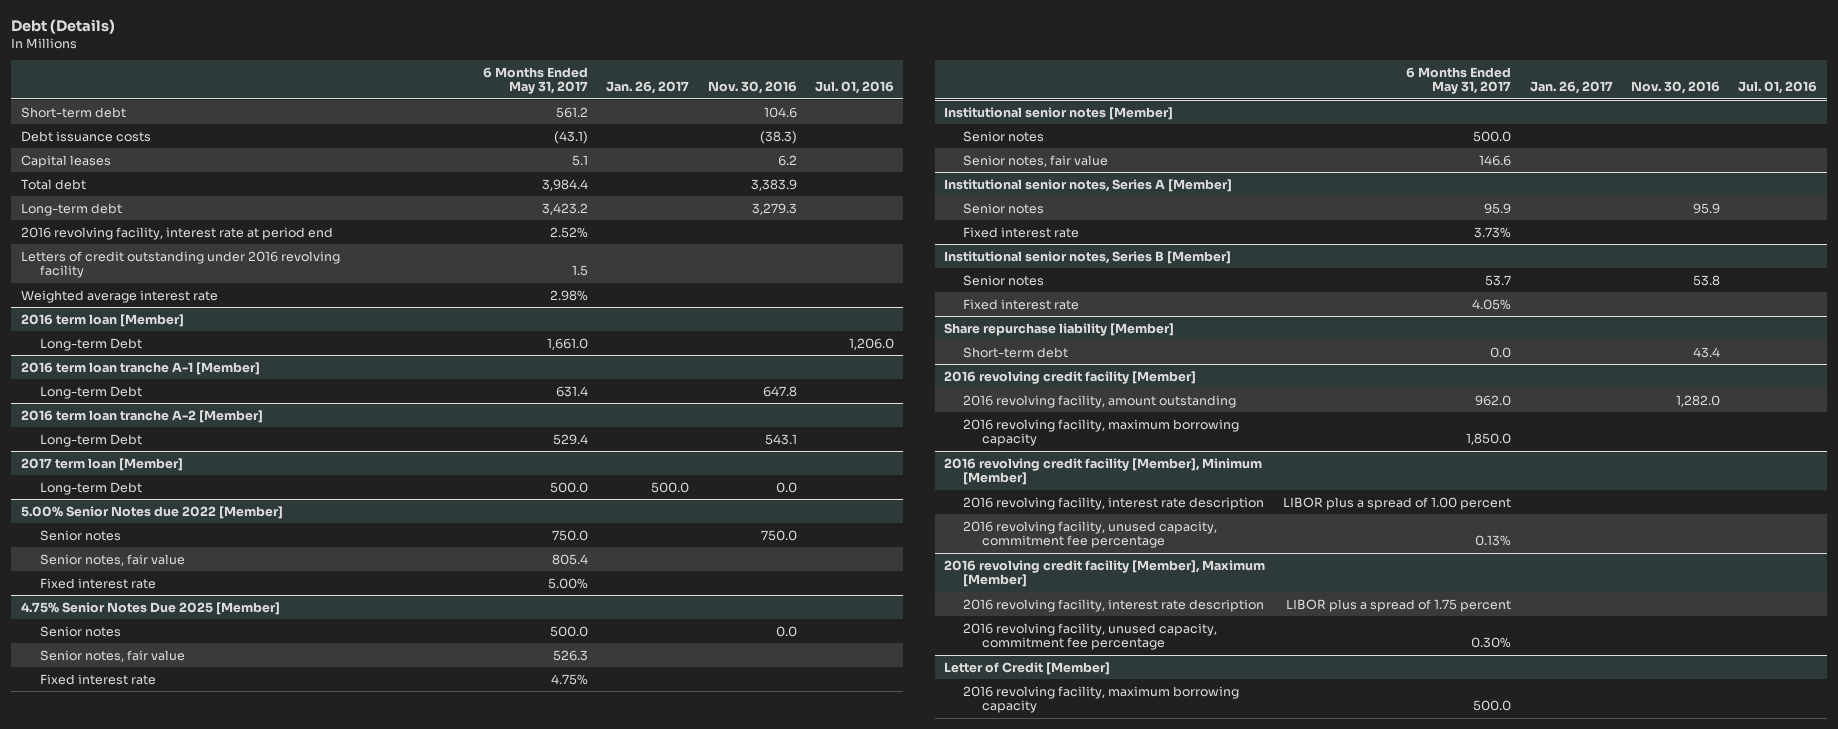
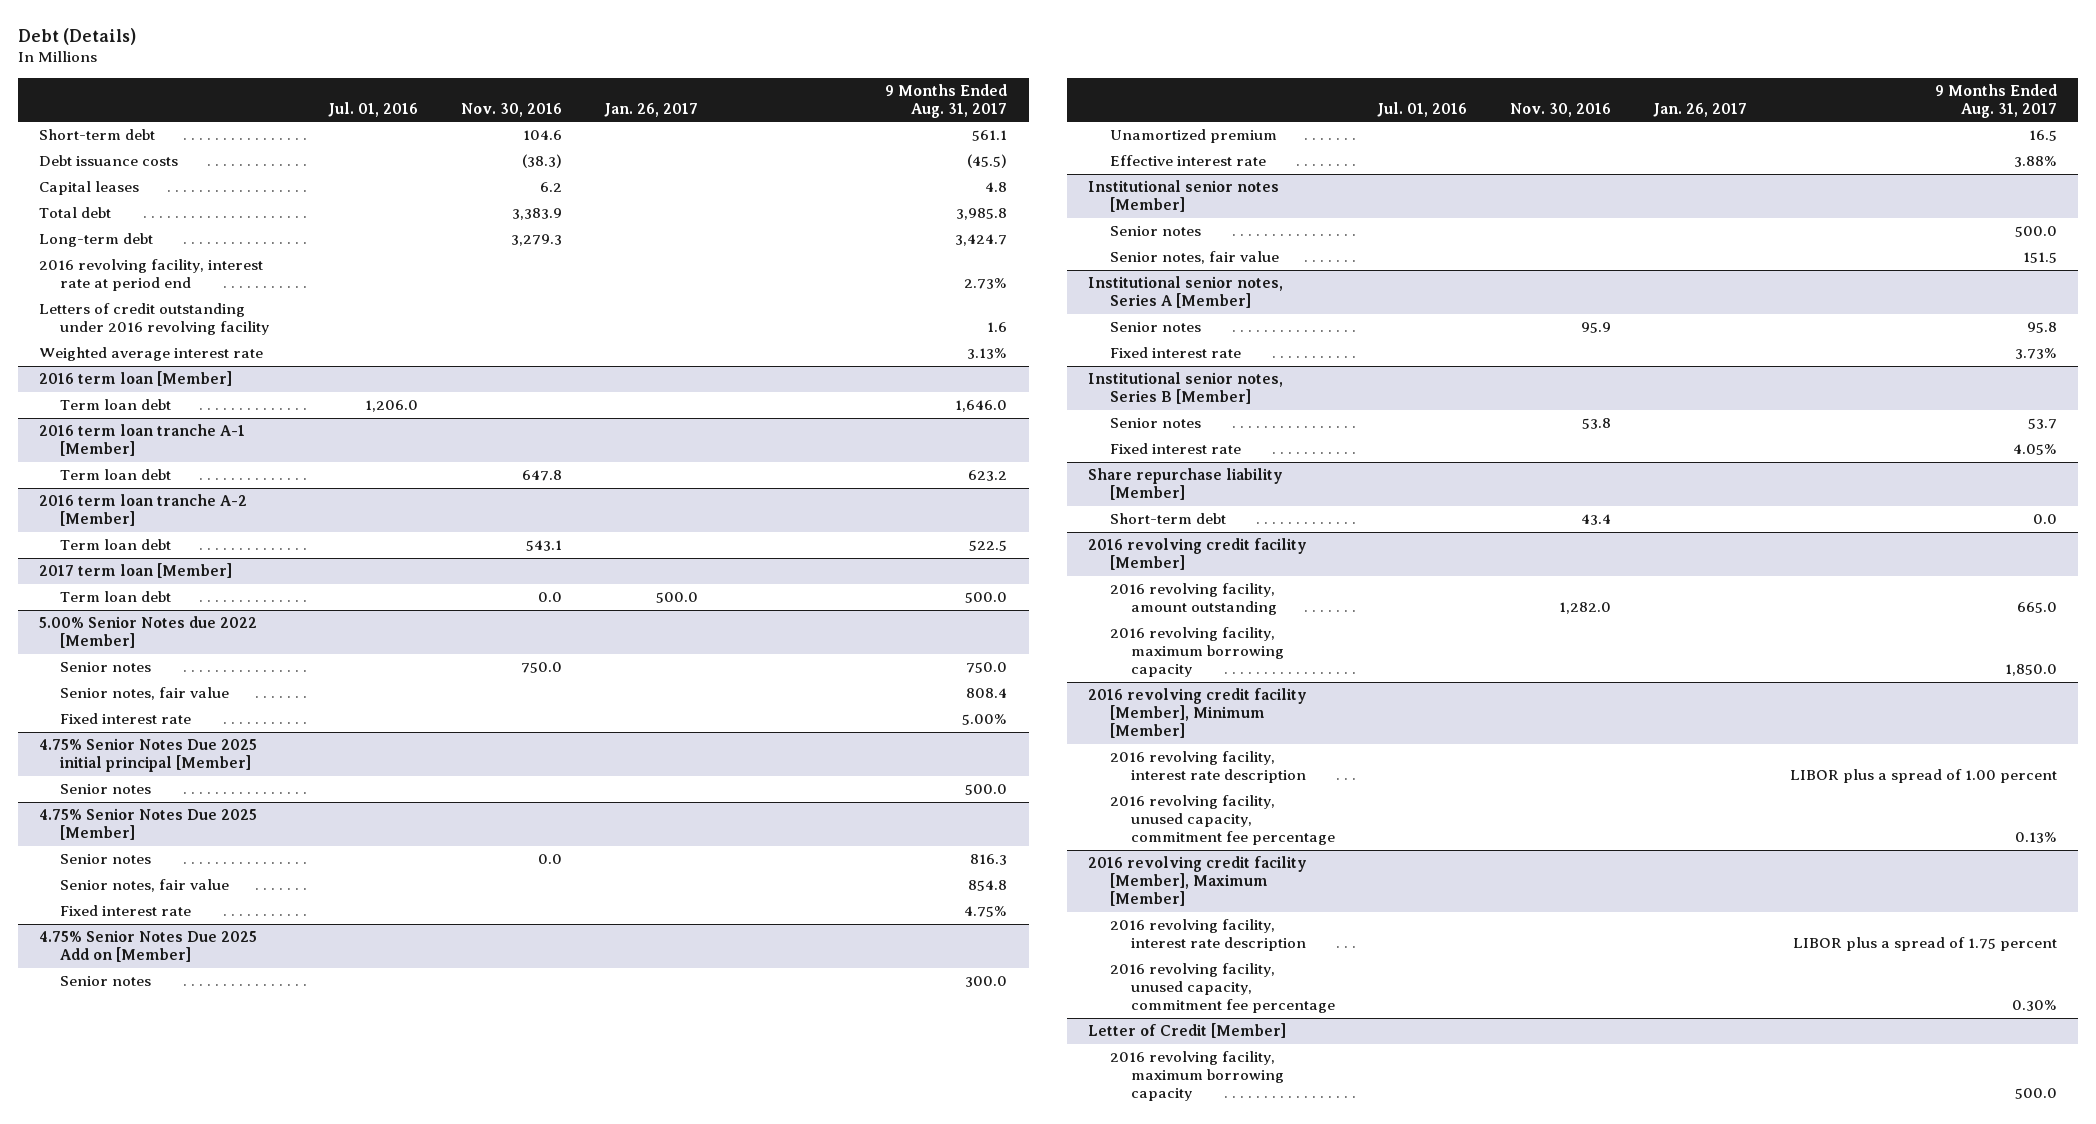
- | 6 Months Ended May 31, 2017 | Jan. 26, 2017 | Nov. 30, 2016 | Jul. 01, 2016
+ | Jul. 01, 2016 | Nov. 30, 2016 | Jan. 26, 2017 | 9 Months Ended Aug. 31, 2017
@ 2016 term loan [Member]
- Long-term Debt | 1,661.0 | | | 1,206.0
+ Term loan debt | 1,206.0 | | | 1,646.0
@ 2016 term loan tranche A-1 [Member]
- Long-term Debt | 631.4 | | 647.8 |
+ Term loan debt | | 647.8 | | 623.2
@ 2016 term loan tranche A-2 [Member]
- Long-term Debt | 529.4 | | 543.1 |
+ Term loan debt | | 543.1 | | 522.5
@ 2017 term loan [Member]
- Long-term Debt | 500.0 | 500.0 | 0.0 |
+ Term loan debt | | 0.0 | 500.0 | 500.0
+ 4.75% Senior Notes Due 2025 initial principal [Member]
+ Senior notes | | | | 500.0
+ 4.75% Senior Notes Due 2025 Add on [Member]
+ Senior notes | | | | 300.0
+ Unamortized premium | | | | 16.5
+ Effective interest rate | | | | 3.88%

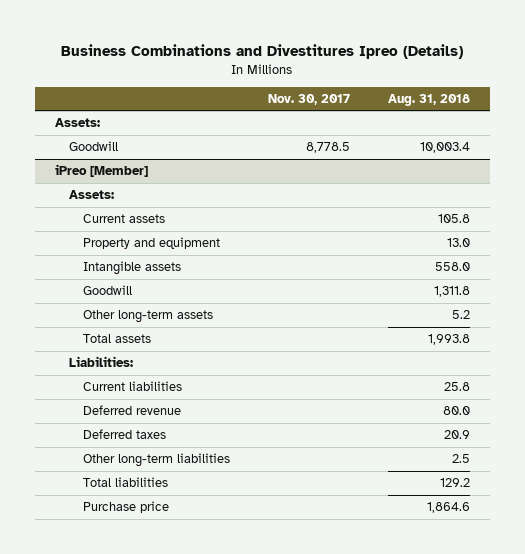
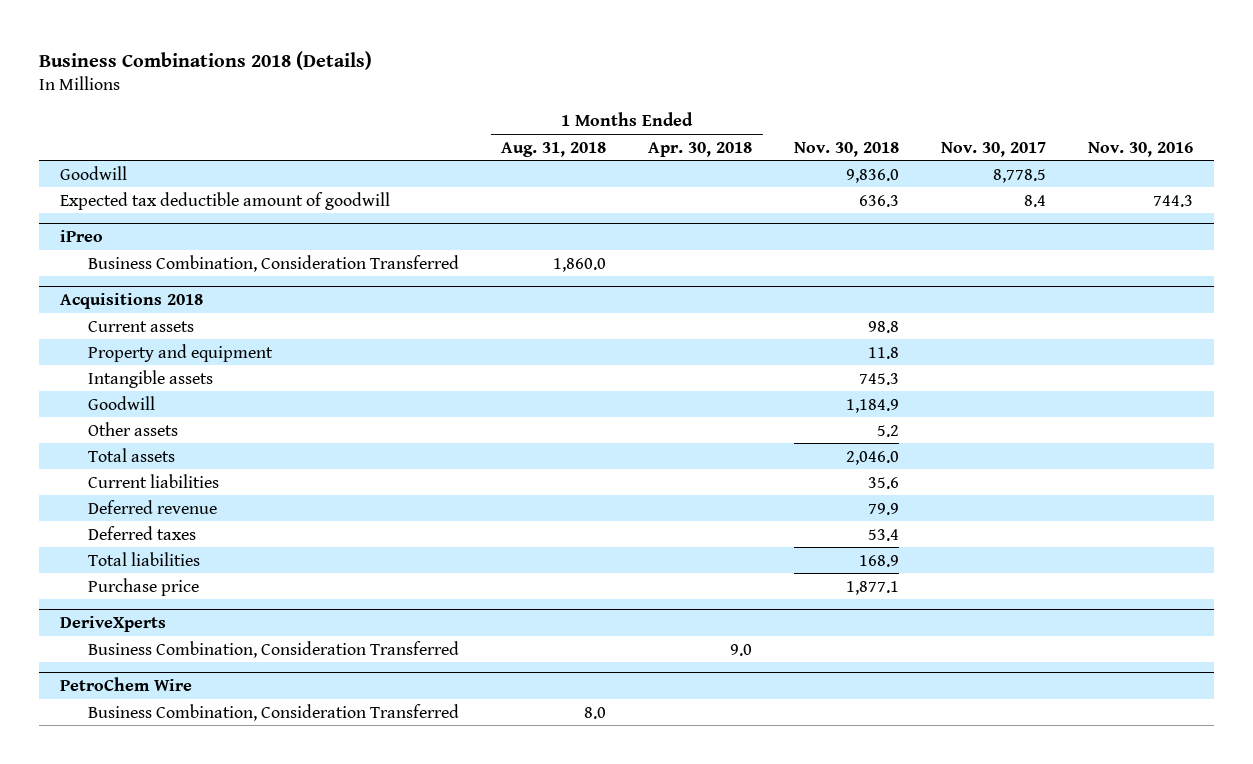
- Business Combinations and Divestitures Ipreo (Details)
+ Business Combinations 2018 (Details)
- | Nov. 30, 2017 | Aug. 31, 2018
+ | 1 Months Ended Aug. 31, 2018 | 1 Months Ended Apr. 30, 2018 | Nov. 30, 2018 | Nov. 30, 2017 | Nov. 30, 2016
- Assets:
- iPreo [Member]
- Assets:
- Current assets | | 105.8
- Property and equipment | | 13.0
- Intangible assets | | 558.0
- Goodwill | | 1,311.8
- Other long-term assets | | 5.2
- Total assets | | 1,993.8
- Liabilities:
- Current liabilities | | 25.8
- Deferred revenue | | 80.0
- Deferred taxes | | 20.9
- Other long-term liabilities | | 2.5
- Total liabilities | | 129.2
- Purchase price | | 1,864.6
+ Expected tax deductible amount of goodwill | | | 636.3 | 8.4 | 744.3
+ iPreo
+ Business Combination, Consideration Transferred | 1,860.0 | | | |
+ Acquisitions 2018
+ Current assets | | | 98.8 | |
+ Property and equipment | | | 11.8 | |
+ Intangible assets | | | 745.3 | |
+ Goodwill | | | 1,184.9 | |
+ Other assets | | | 5.2 | |
+ Total assets | | | 2,046.0 | |
+ Current liabilities | | | 35.6 | |
+ Deferred revenue | | | 79.9 | |
+ Deferred taxes | | | 53.4 | |
+ Total liabilities | | | 168.9 | |
+ Purchase price | | | 1,877.1 | |
+ DeriveXperts
+ Business Combination, Consideration Transferred | | 9.0 | | |
+ PetroChem Wire
+ Business Combination, Consideration Transferred | 8.0 | | | |

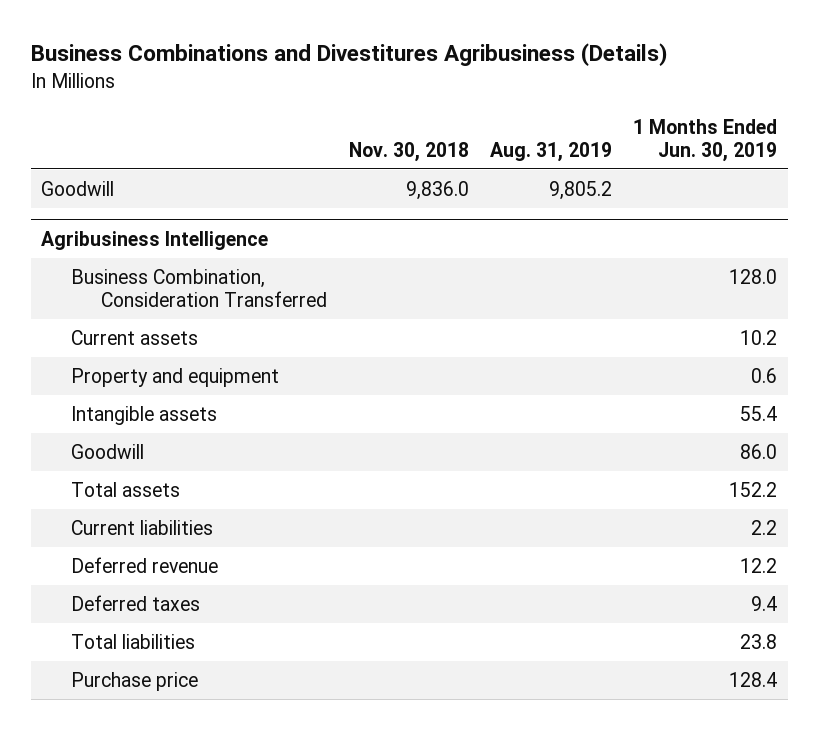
- Business Combinations 2018 (Details)
+ Business Combinations and Divestitures Agribusiness (Details)
- | 1 Months Ended Aug. 31, 2018 | 1 Months Ended Apr. 30, 2018 | Nov. 30, 2018 | Nov. 30, 2017 | Nov. 30, 2016
+ | Nov. 30, 2018 | Aug. 31, 2019 | 1 Months Ended Jun. 30, 2019
- Expected tax deductible amount of goodwill | | | 636.3 | 8.4 | 744.3
- iPreo
- Business Combination, Consideration Transferred | 1,860.0 | | | |
- Acquisitions 2018
- Current assets | | | 98.8 | |
- Property and equipment | | | 11.8 | |
- Intangible assets | | | 745.3 | |
- Goodwill | | | 1,184.9 | |
- Other assets | | | 5.2 | |
- Total assets | | | 2,046.0 | |
- Current liabilities | | | 35.6 | |
- Deferred revenue | | | 79.9 | |
- Deferred taxes | | | 53.4 | |
- Total liabilities | | | 168.9 | |
- Purchase price | | | 1,877.1 | |
- DeriveXperts
- Business Combination, Consideration Transferred | | 9.0 | | |
- PetroChem Wire
- Business Combination, Consideration Transferred | 8.0 | | | |
+ Agribusiness Intelligence
+ Business Combination, Consideration Transferred | | | 128.0
+ Current assets | | | 10.2
+ Property and equipment | | | 0.6
+ Intangible assets | | | 55.4
+ Goodwill | | | 86.0
+ Total assets | | | 152.2
+ Current liabilities | | | 2.2
+ Deferred revenue | | | 12.2
+ Deferred taxes | | | 9.4
+ Total liabilities | | | 23.8
+ Purchase price | | | 128.4

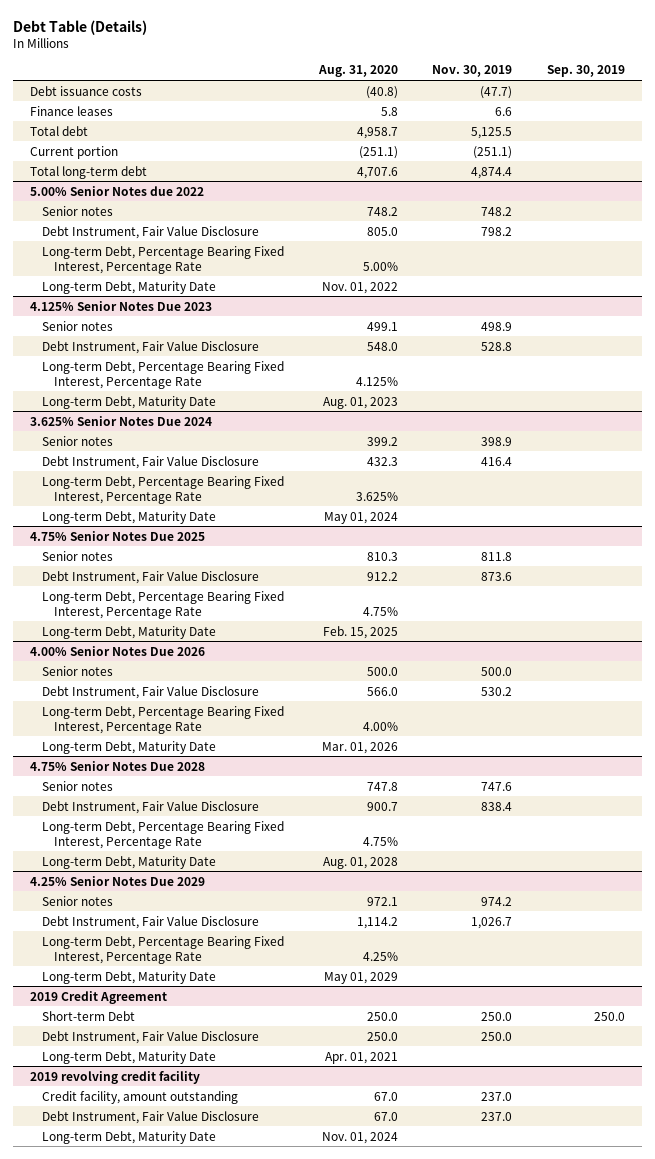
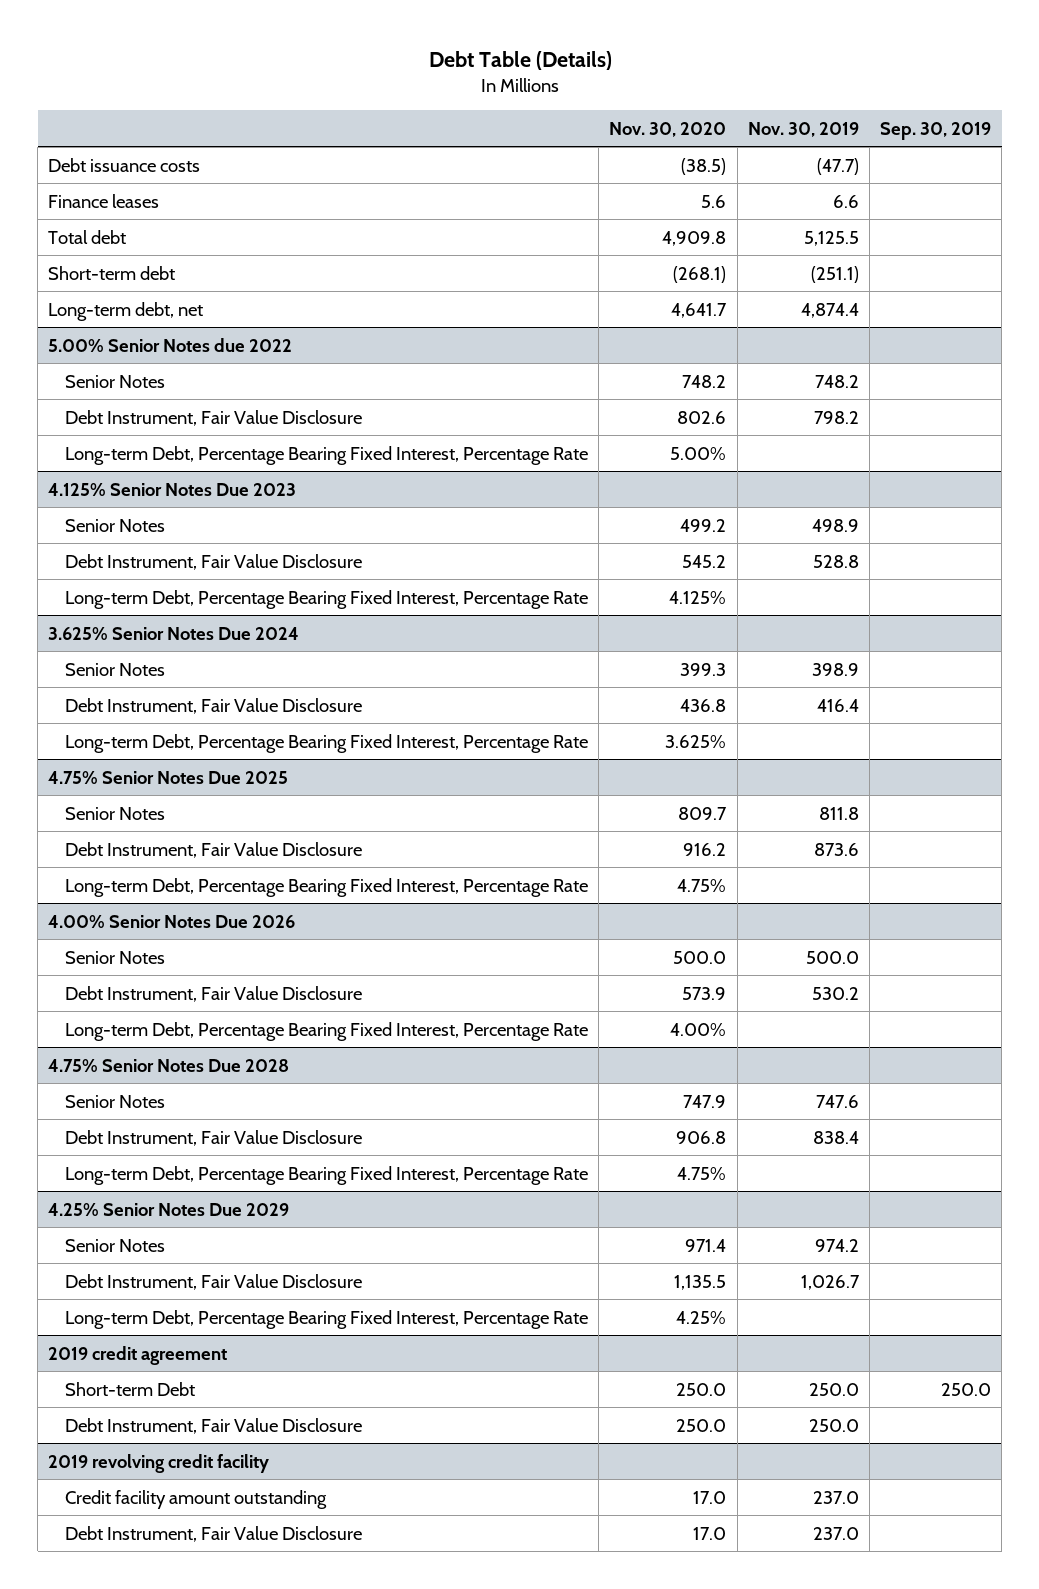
- | Aug. 31, 2020 | Nov. 30, 2019 | Sep. 30, 2019
+ | Nov. 30, 2020 | Nov. 30, 2019 | Sep. 30, 2019
- Current portion | (251.1) | (251.1) |
- Total long-term debt | 4,707.6 | 4,874.4 |
+ Short-term debt | (268.1) | (251.1) |
+ Long-term debt, net | 4,641.7 | 4,874.4 |
@ 5.00% Senior Notes due 2022
- Senior notes | 748.2 | 748.2 |
+ Senior Notes | 748.2 | 748.2 |
- Long-term Debt, Maturity Date | Nov. 01, 2022 | |
@ 4.125% Senior Notes Due 2023
- Senior notes | 499.1 | 498.9 |
+ Senior Notes | 499.2 | 498.9 |
- Long-term Debt, Maturity Date | Aug. 01, 2023 | |
@ 3.625% Senior Notes Due 2024
- Senior notes | 399.2 | 398.9 |
+ Senior Notes | 399.3 | 398.9 |
- Long-term Debt, Maturity Date | May 01, 2024 | |
@ 4.75% Senior Notes Due 2025
- Senior notes | 810.3 | 811.8 |
+ Senior Notes | 809.7 | 811.8 |
- Long-term Debt, Maturity Date | Feb. 15, 2025 | |
@ 4.00% Senior Notes Due 2026
- Senior notes | 500.0 | 500.0 |
+ Senior Notes | 500.0 | 500.0 |
- Long-term Debt, Maturity Date | Mar. 01, 2026 | |
@ 4.75% Senior Notes Due 2028
- Senior notes | 747.8 | 747.6 |
+ Senior Notes | 747.9 | 747.6 |
- Long-term Debt, Maturity Date | Aug. 01, 2028 | |
@ 4.25% Senior Notes Due 2029
- Senior notes | 972.1 | 974.2 |
+ Senior Notes | 971.4 | 974.2 |
- Long-term Debt, Maturity Date | May 01, 2029 | |
- 2019 Credit Agreement
+ 2019 credit agreement
- Long-term Debt, Maturity Date | Apr. 01, 2021 | |
@ 2019 revolving credit facility
- Credit facility, amount outstanding | 67.0 | 237.0 |
+ Credit facility amount outstanding | 17.0 | 237.0 |
- Long-term Debt, Maturity Date | Nov. 01, 2024 | |

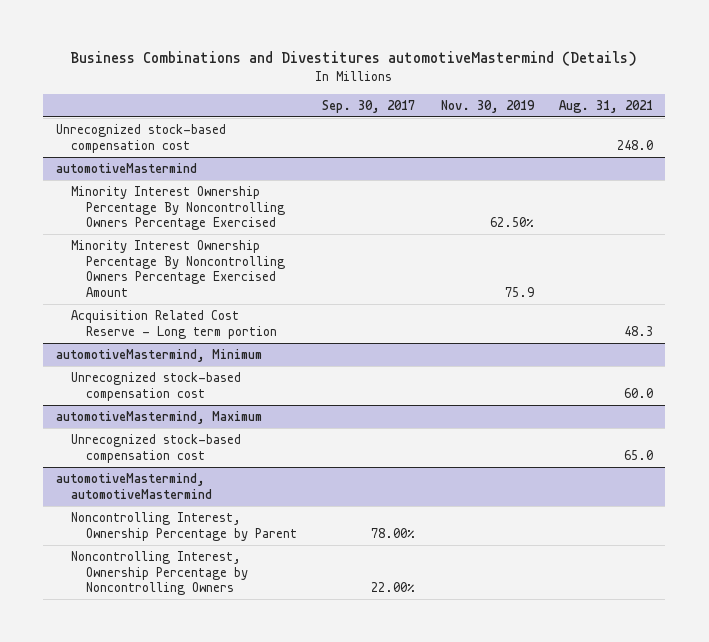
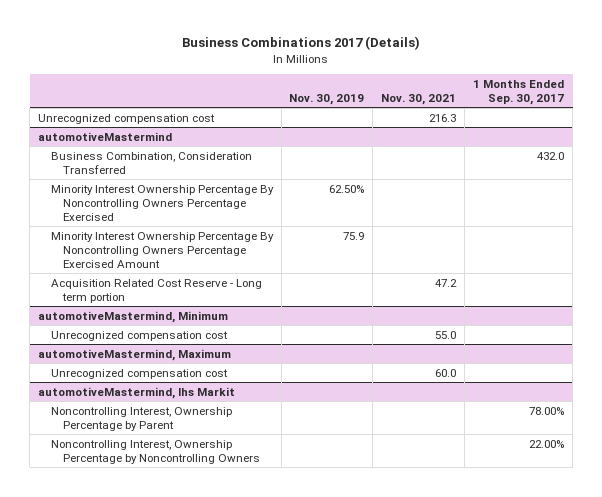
- Business Combinations and Divestitures automotiveMastermind (Details)
+ Business Combinations 2017 (Details)
- | Sep. 30, 2017 | Nov. 30, 2019 | Aug. 31, 2021
+ | Nov. 30, 2019 | Nov. 30, 2021 | 1 Months Ended Sep. 30, 2017
- Unrecognized stock-based compensation cost | | | 248.0
+ Unrecognized compensation cost | | 216.3 |
@ automotiveMastermind
+ Business Combination, Consideration Transferred | | | 432.0
@ automotiveMastermind, Minimum
- Unrecognized stock-based compensation cost | | | 60.0
+ Unrecognized compensation cost | | 55.0 |
@ automotiveMastermind, Maximum
- Unrecognized stock-based compensation cost | | | 65.0
- automotiveMastermind, automotiveMastermind
@ automotiveMastermind, Maximum
+ Unrecognized compensation cost | | 60.0 |
+ automotiveMastermind, Ihs Markit

